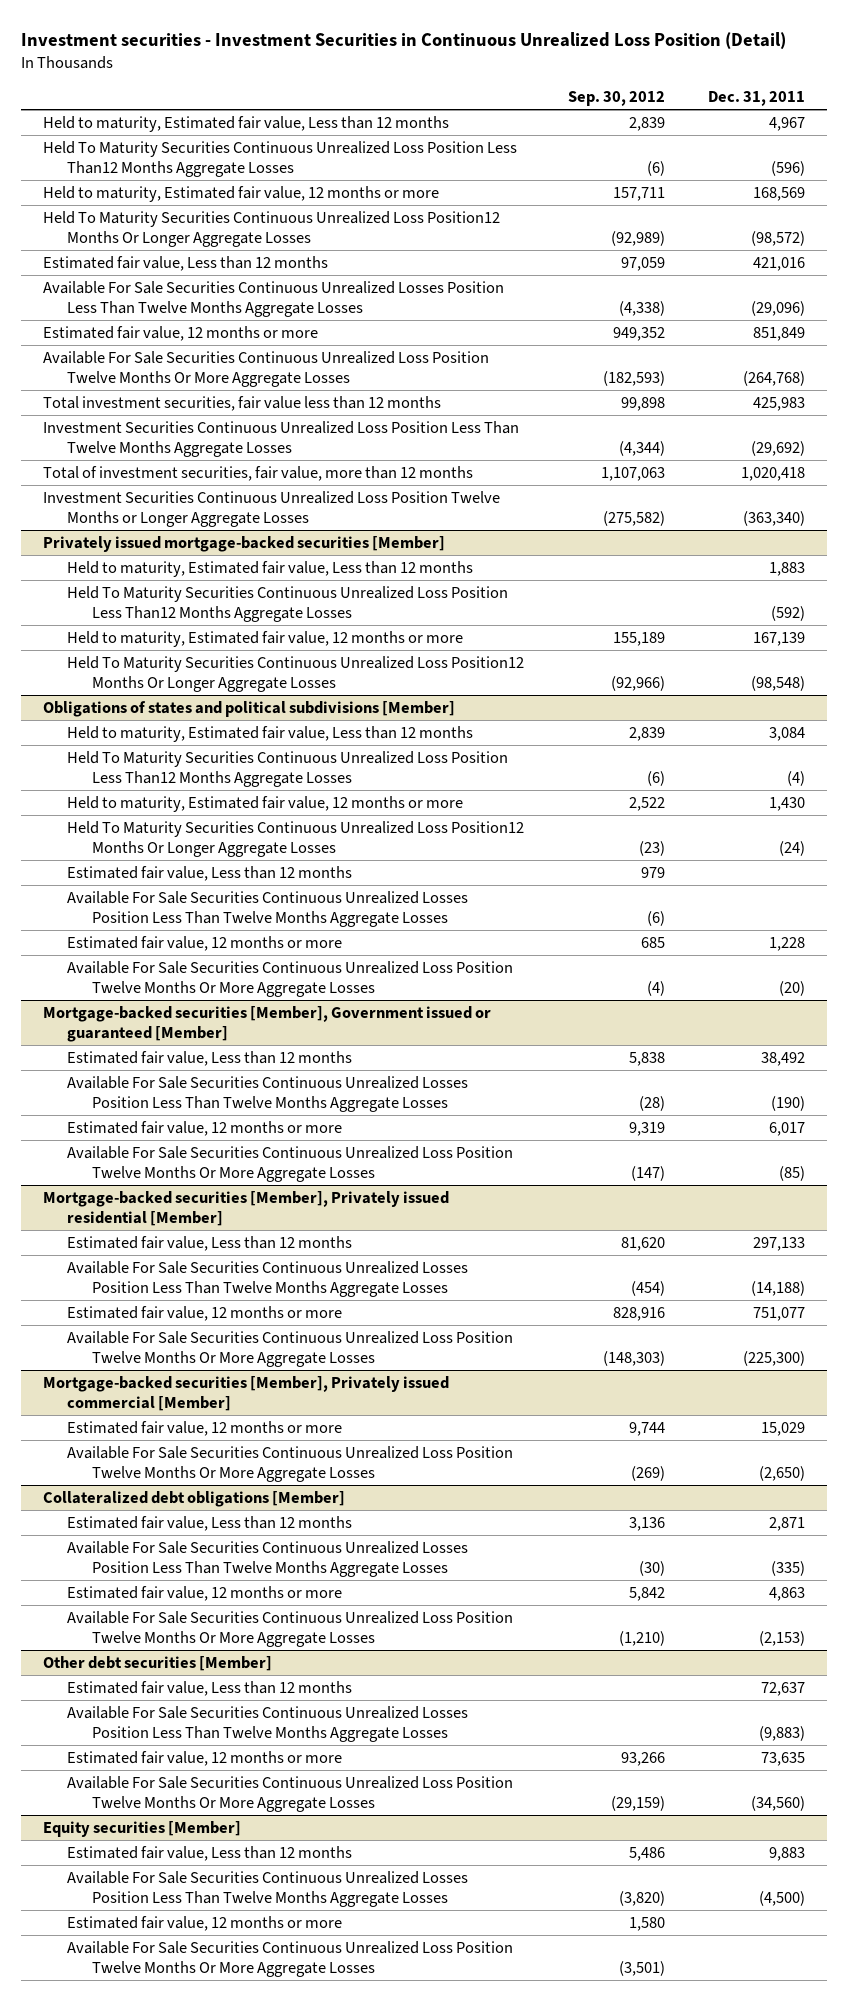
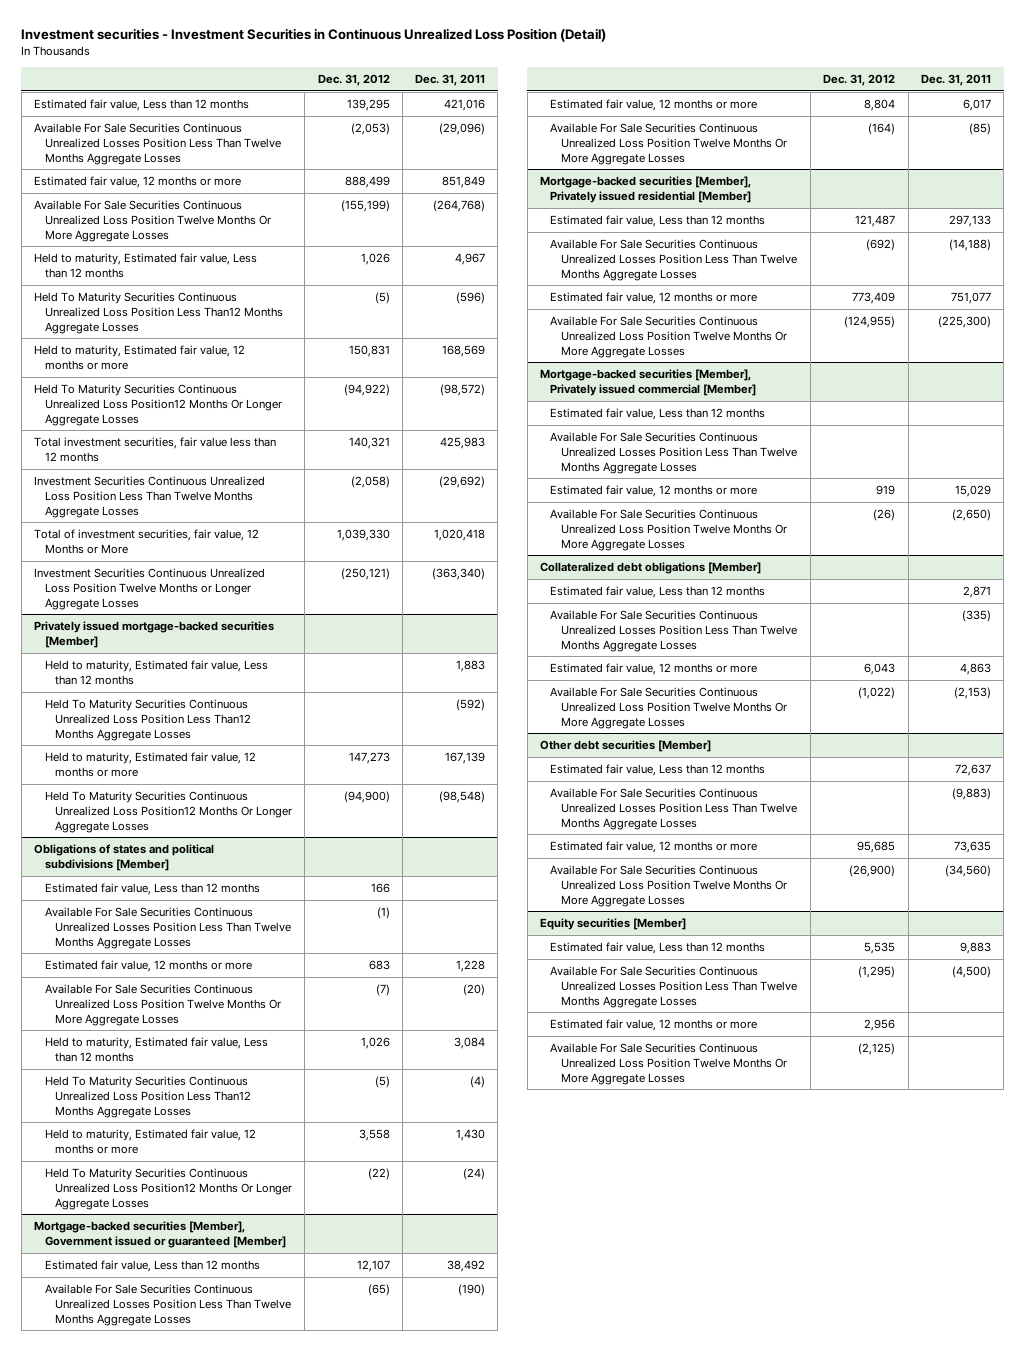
- | Sep. 30, 2012 | Dec. 31, 2011
+ | Dec. 31, 2012 | Dec. 31, 2011
moved down: Held to maturity, Estimated fair value, Less than 12 months | 1,026 | 4,967
moved down: Held To Maturity Securities Continuous Unrealized Loss Position Less Than12 Months Aggregate Losses | (5) | (596)
moved down: Held to maturity, Estimated fair value, 12 months or more | 150,831 | 168,569
moved down: Held To Maturity Securities Continuous Unrealized Loss Position12 Months Or Longer Aggregate Losses | (94,922) | (98,572)
- Total of investment securities, fair value, more than 12 months | 1,107,063 | 1,020,418
+ Total of investment securities, fair value, 12 Months or More | 1,039,330 | 1,020,418
@ Obligations of states and political subdivisions [Member]
moved down: Held to maturity, Estimated fair value, Less than 12 months | 1,026 | 3,084
moved down: Held To Maturity Securities Continuous Unrealized Loss Position Less Than12 Months Aggregate Losses | (5) | (4)
moved down: Held to maturity, Estimated fair value, 12 months or more | 3,558 | 1,430
moved down: Held To Maturity Securities Continuous Unrealized Loss Position12 Months Or Longer Aggregate Losses | (22) | (24)
@ Mortgage-backed securities [Member], Privately issued commercial [Member]
+ Estimated fair value, Less than 12 months
+ Available For Sale Securities Continuous Unrealized Losses Position Less Than Twelve Months Aggregate Losses

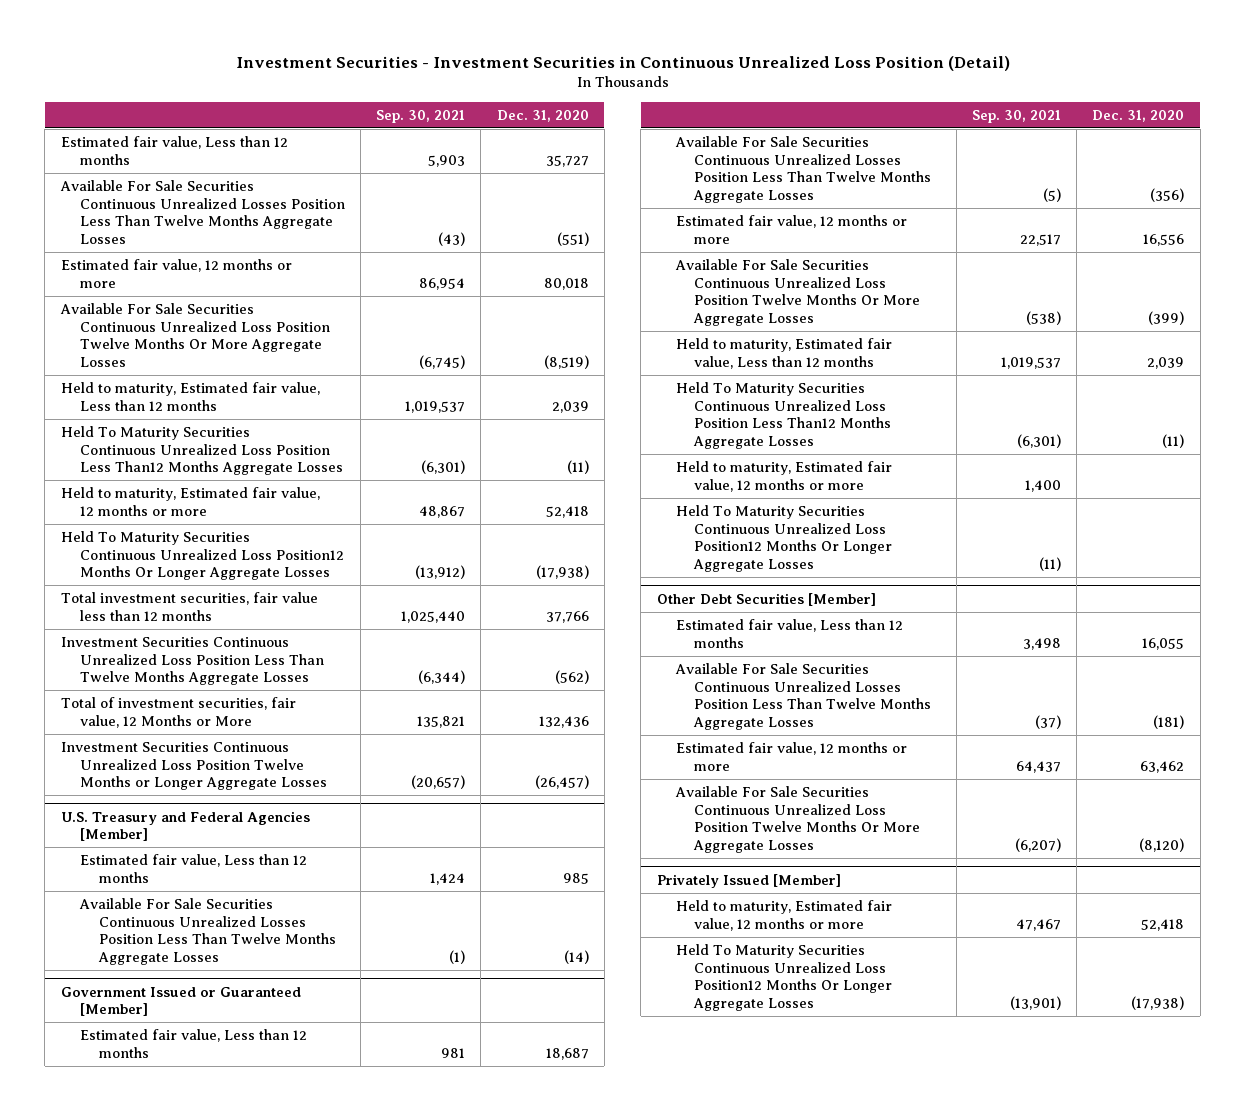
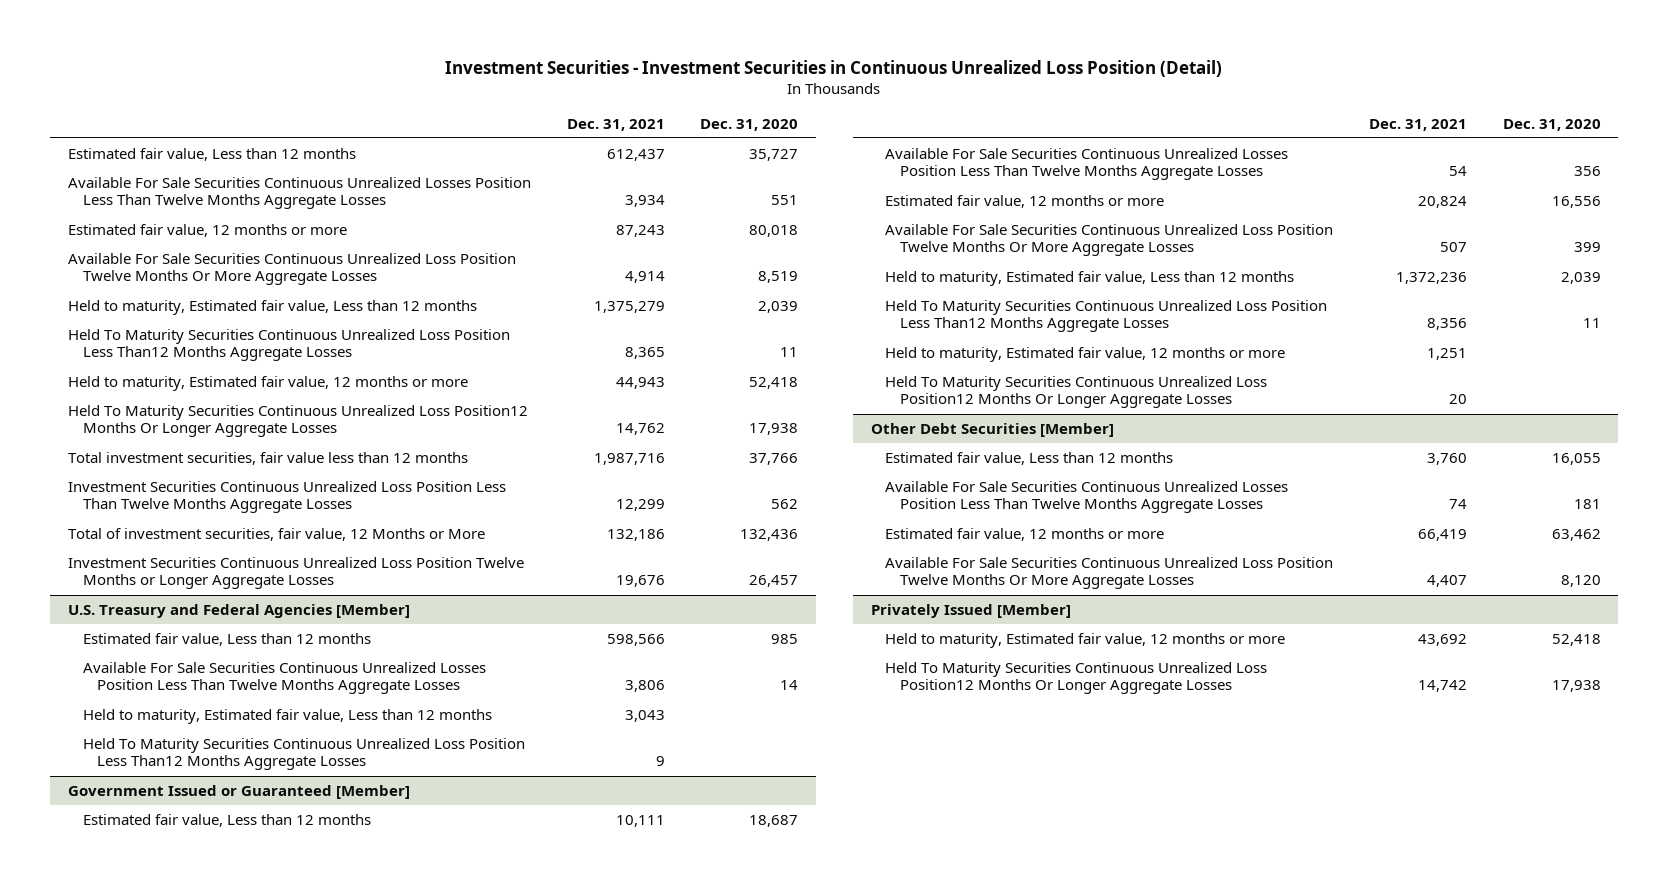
- | Sep. 30, 2021 | Dec. 31, 2020
+ | Dec. 31, 2021 | Dec. 31, 2020
- Available For Sale Securities Continuous Unrealized Losses Position Less Than Twelve Months Aggregate Losses | (43) | (551)
+ Available For Sale Securities Continuous Unrealized Losses Position Less Than Twelve Months Aggregate Losses | 3,934 | 551
- Available For Sale Securities Continuous Unrealized Loss Position Twelve Months Or More Aggregate Losses | (6,745) | (8,519)
+ Available For Sale Securities Continuous Unrealized Loss Position Twelve Months Or More Aggregate Losses | 4,914 | 8,519
- Held To Maturity Securities Continuous Unrealized Loss Position Less Than12 Months Aggregate Losses | (6,301) | (11)
+ Held To Maturity Securities Continuous Unrealized Loss Position Less Than12 Months Aggregate Losses | 8,365 | 11
- Held To Maturity Securities Continuous Unrealized Loss Position12 Months Or Longer Aggregate Losses | (13,912) | (17,938)
+ Held To Maturity Securities Continuous Unrealized Loss Position12 Months Or Longer Aggregate Losses | 14,762 | 17,938
- Investment Securities Continuous Unrealized Loss Position Less Than Twelve Months Aggregate Losses | (6,344) | (562)
+ Investment Securities Continuous Unrealized Loss Position Less Than Twelve Months Aggregate Losses | 12,299 | 562
- Investment Securities Continuous Unrealized Loss Position Twelve Months or Longer Aggregate Losses | (20,657) | (26,457)
+ Investment Securities Continuous Unrealized Loss Position Twelve Months or Longer Aggregate Losses | 19,676 | 26,457
@ U.S. Treasury and Federal Agencies [Member]
- Available For Sale Securities Continuous Unrealized Losses Position Less Than Twelve Months Aggregate Losses | (1) | (14)
+ Available For Sale Securities Continuous Unrealized Losses Position Less Than Twelve Months Aggregate Losses | 3,806 | 14
+ Held to maturity, Estimated fair value, Less than 12 months | 3,043 |
+ Held To Maturity Securities Continuous Unrealized Loss Position Less Than12 Months Aggregate Losses | 9 |
@ Government Issued or Guaranteed [Member]
- Available For Sale Securities Continuous Unrealized Losses Position Less Than Twelve Months Aggregate Losses | (5) | (356)
+ Available For Sale Securities Continuous Unrealized Losses Position Less Than Twelve Months Aggregate Losses | 54 | 356
- Available For Sale Securities Continuous Unrealized Loss Position Twelve Months Or More Aggregate Losses | (538) | (399)
+ Available For Sale Securities Continuous Unrealized Loss Position Twelve Months Or More Aggregate Losses | 507 | 399
- Held To Maturity Securities Continuous Unrealized Loss Position Less Than12 Months Aggregate Losses | (6,301) | (11)
+ Held To Maturity Securities Continuous Unrealized Loss Position Less Than12 Months Aggregate Losses | 8,356 | 11
@ Other Debt Securities [Member]
- Available For Sale Securities Continuous Unrealized Losses Position Less Than Twelve Months Aggregate Losses | (37) | (181)
+ Available For Sale Securities Continuous Unrealized Losses Position Less Than Twelve Months Aggregate Losses | 74 | 181
- Available For Sale Securities Continuous Unrealized Loss Position Twelve Months Or More Aggregate Losses | (6,207) | (8,120)
+ Available For Sale Securities Continuous Unrealized Loss Position Twelve Months Or More Aggregate Losses | 4,407 | 8,120
@ Privately Issued [Member]
- Held To Maturity Securities Continuous Unrealized Loss Position12 Months Or Longer Aggregate Losses | (13,901) | (17,938)
+ Held To Maturity Securities Continuous Unrealized Loss Position12 Months Or Longer Aggregate Losses | 14,742 | 17,938

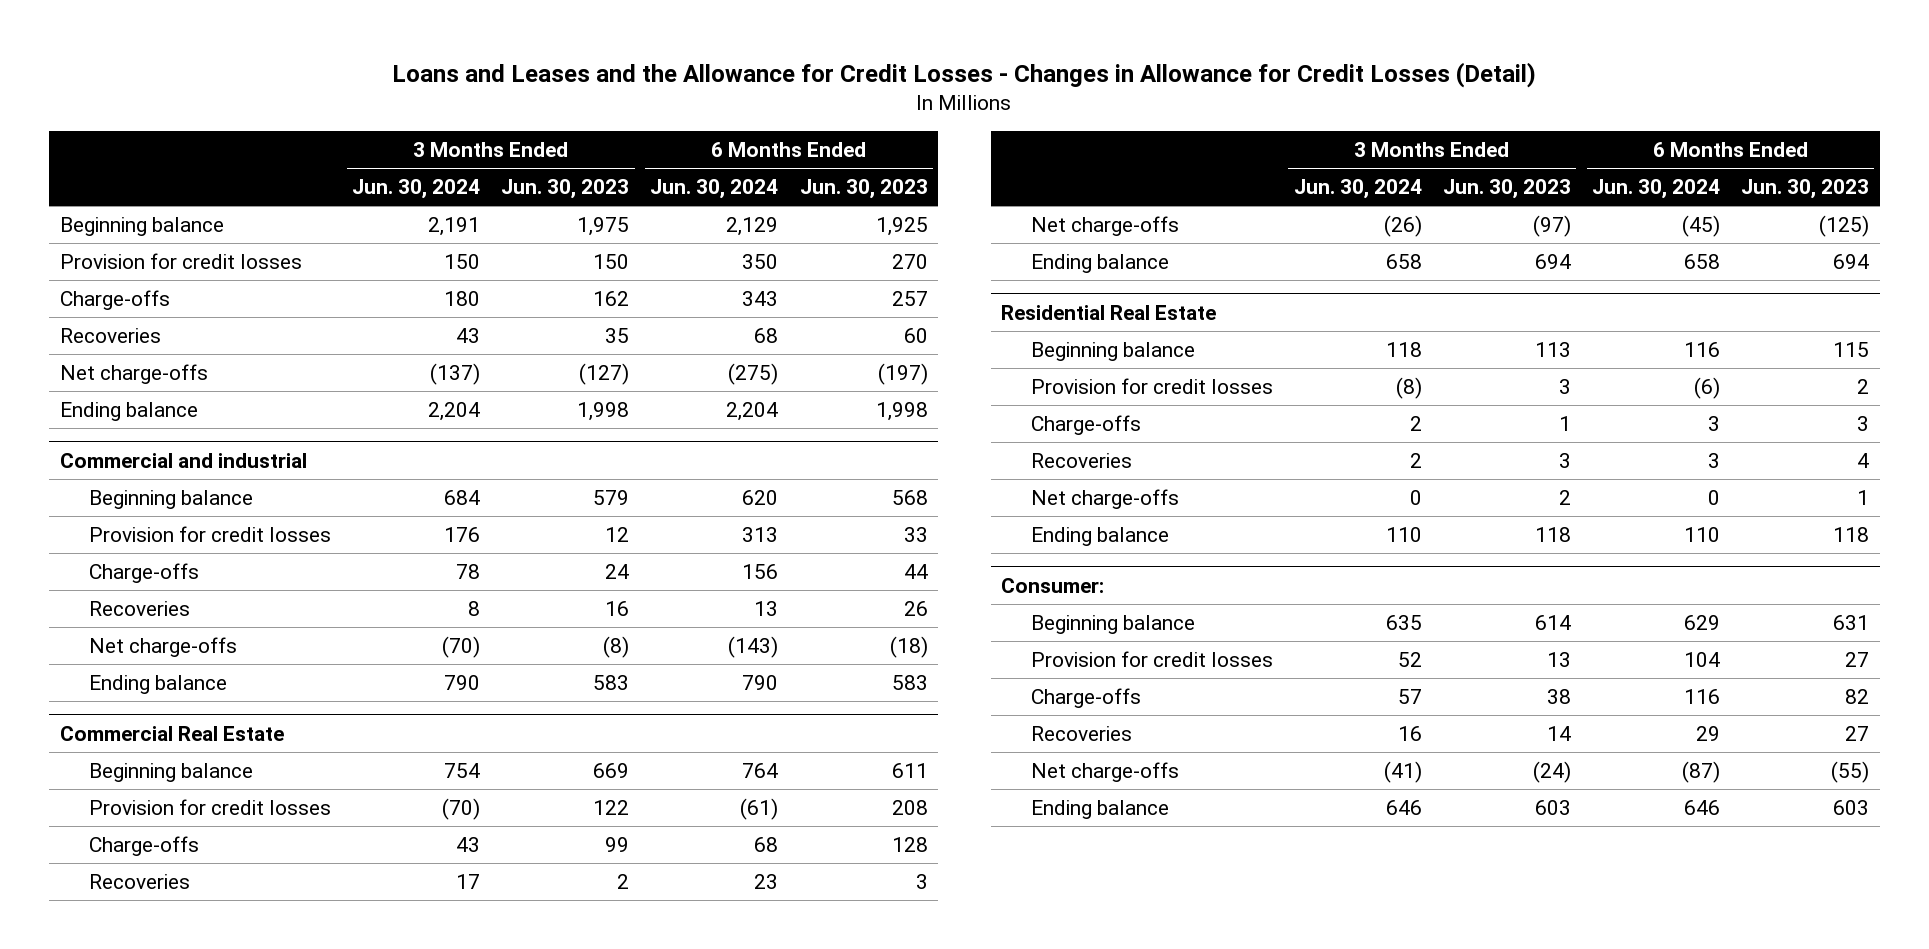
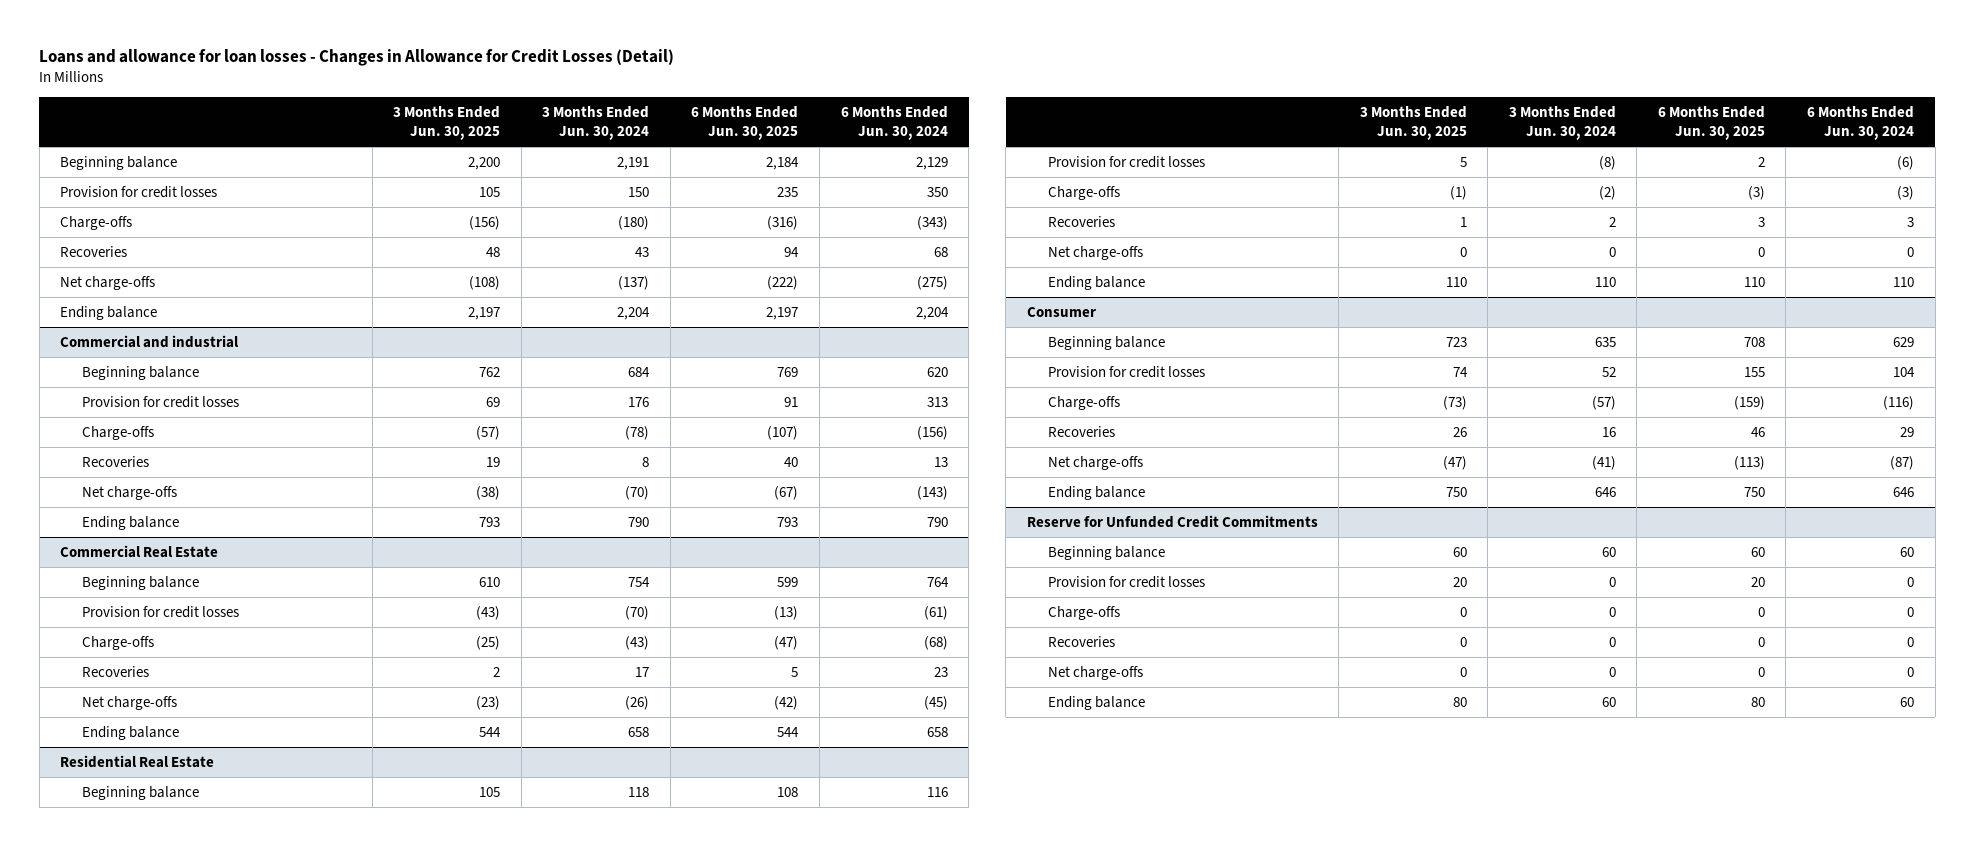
- Loans and Leases and the Allowance for Credit Losses - Changes in Allowance for Credit Losses (Detail)
+ Loans and allowance for loan losses - Changes in Allowance for Credit Losses (Detail)
- | 3 Months Ended Jun. 30, 2024 | 3 Months Ended Jun. 30, 2023 | 6 Months Ended Jun. 30, 2024 | 6 Months Ended Jun. 30, 2023
+ | 3 Months Ended Jun. 30, 2025 | 3 Months Ended Jun. 30, 2024 | 6 Months Ended Jun. 30, 2025 | 6 Months Ended Jun. 30, 2024
- Charge-offs | 180 | 162 | 343 | 257
+ Charge-offs | (156) | (180) | (316) | (343)
@ Commercial and industrial
- Charge-offs | 78 | 24 | 156 | 44
+ Charge-offs | (57) | (78) | (107) | (156)
@ Commercial Real Estate
- Charge-offs | 43 | 99 | 68 | 128
+ Charge-offs | (25) | (43) | (47) | (68)
@ Residential Real Estate
- Charge-offs | 2 | 1 | 3 | 3
+ Charge-offs | (1) | (2) | (3) | (3)
- Consumer:
+ Consumer
- Charge-offs | 57 | 38 | 116 | 82
+ Charge-offs | (73) | (57) | (159) | (116)
+ Reserve for Unfunded Credit Commitments
+ Beginning balance | 60 | 60 | 60 | 60
+ Provision for credit losses | 20 | 0 | 20 | 0
+ Charge-offs | 0 | 0 | 0 | 0
+ Recoveries | 0 | 0 | 0 | 0
+ Net charge-offs | 0 | 0 | 0 | 0
+ Ending balance | 80 | 60 | 80 | 60

